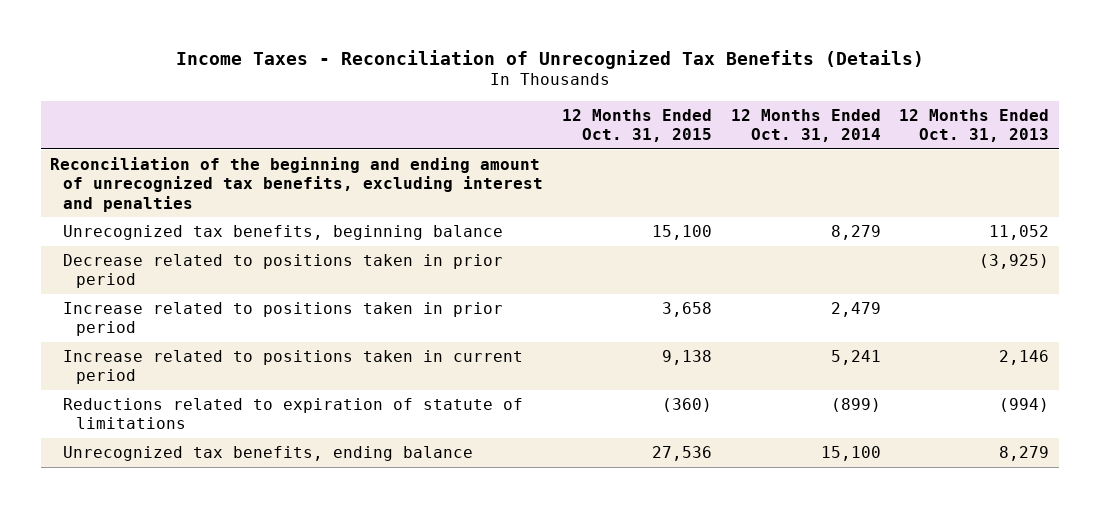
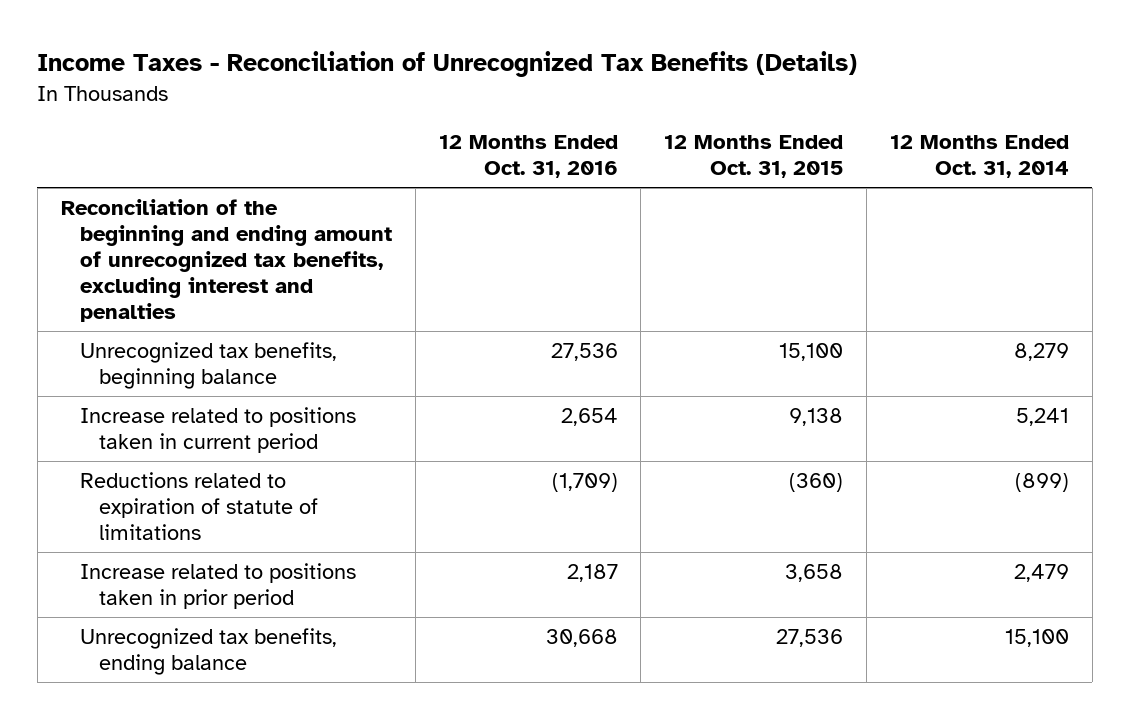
- | 12 Months Ended Oct. 31, 2015 | 12 Months Ended Oct. 31, 2014 | 12 Months Ended Oct. 31, 2013
+ | 12 Months Ended Oct. 31, 2016 | 12 Months Ended Oct. 31, 2015 | 12 Months Ended Oct. 31, 2014
- Decrease related to positions taken in prior period | | | (3,925)
moved down: Increase related to positions taken in prior period | 2,187 | 3,658 | 2,479

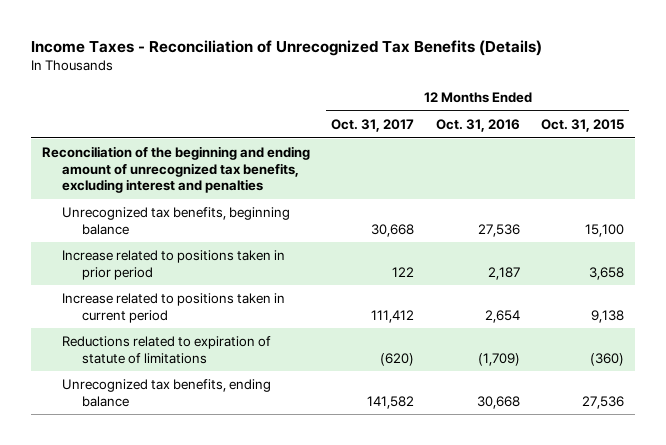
- | 12 Months Ended Oct. 31, 2016 | 12 Months Ended Oct. 31, 2015 | 12 Months Ended Oct. 31, 2014
+ | 12 Months Ended Oct. 31, 2017 | 12 Months Ended Oct. 31, 2016 | 12 Months Ended Oct. 31, 2015
moved up: Increase related to positions taken in prior period | 122 | 2,187 | 3,658

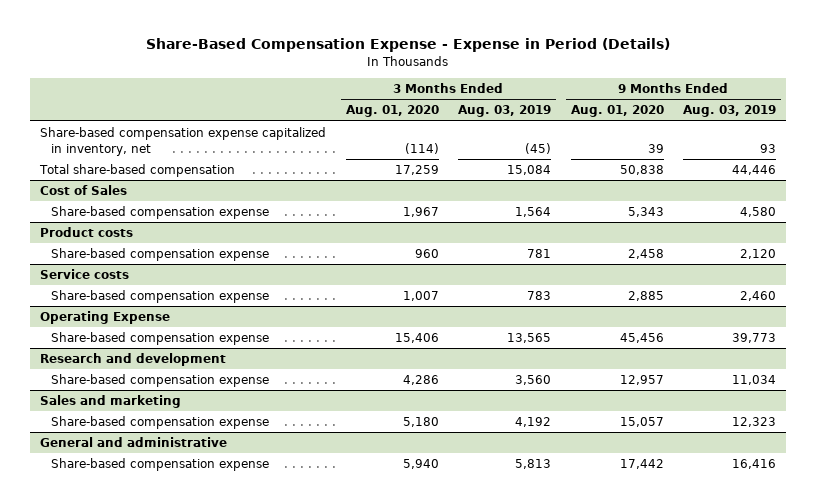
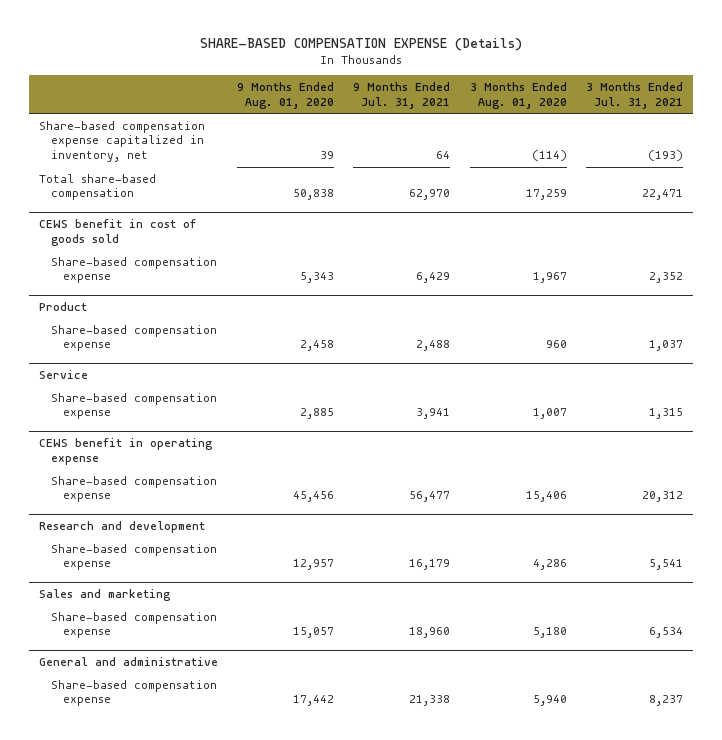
- Share-Based Compensation Expense - Expense in Period (Details)
+ SHARE-BASED COMPENSATION EXPENSE (Details)
- | 3 Months Ended Aug. 01, 2020 | 3 Months Ended Aug. 03, 2019 | 9 Months Ended Aug. 01, 2020 | 9 Months Ended Aug. 03, 2019
+ | 9 Months Ended Aug. 01, 2020 | 9 Months Ended Jul. 31, 2021 | 3 Months Ended Aug. 01, 2020 | 3 Months Ended Jul. 31, 2021
- Cost of Sales
+ CEWS benefit in cost of goods sold
- Product costs
+ Product
- Service costs
+ Service
- Operating Expense
+ CEWS benefit in operating expense

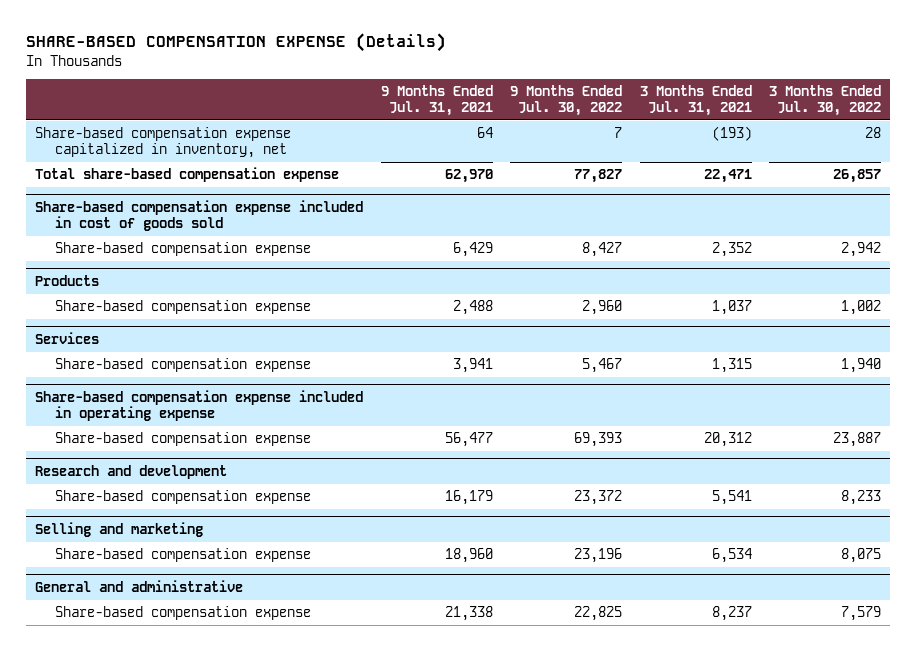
- | 9 Months Ended Aug. 01, 2020 | 9 Months Ended Jul. 31, 2021 | 3 Months Ended Aug. 01, 2020 | 3 Months Ended Jul. 31, 2021
+ | 9 Months Ended Jul. 31, 2021 | 9 Months Ended Jul. 30, 2022 | 3 Months Ended Jul. 31, 2021 | 3 Months Ended Jul. 30, 2022
- Total share-based compensation | 50,838 | 62,970 | 17,259 | 22,471
- CEWS benefit in cost of goods sold
+ Total share-based compensation expense | 62,970 | 77,827 | 22,471 | 26,857
+ Share-based compensation expense included in cost of goods sold
- Product
+ Products
- Service
+ Services
- CEWS benefit in operating expense
+ Share-based compensation expense included in operating expense
- Sales and marketing
+ Selling and marketing

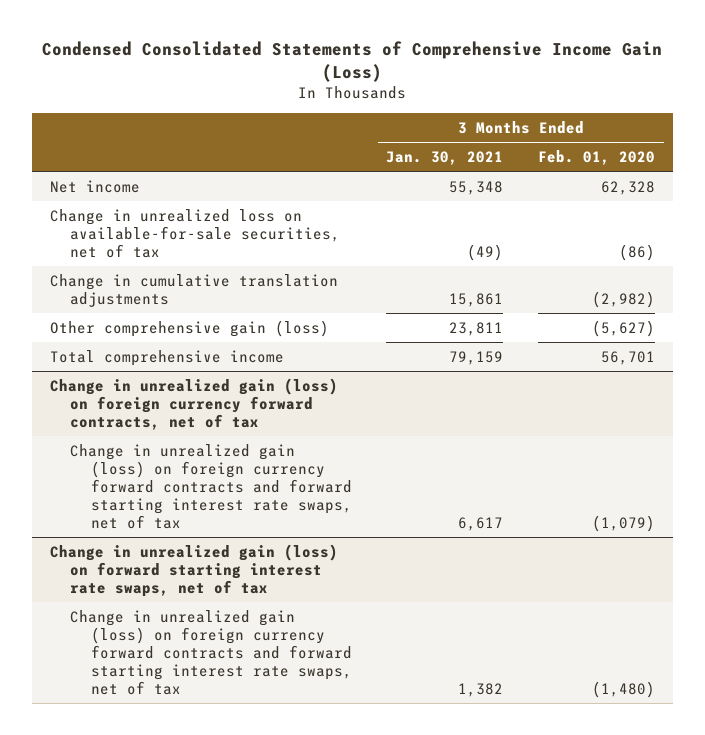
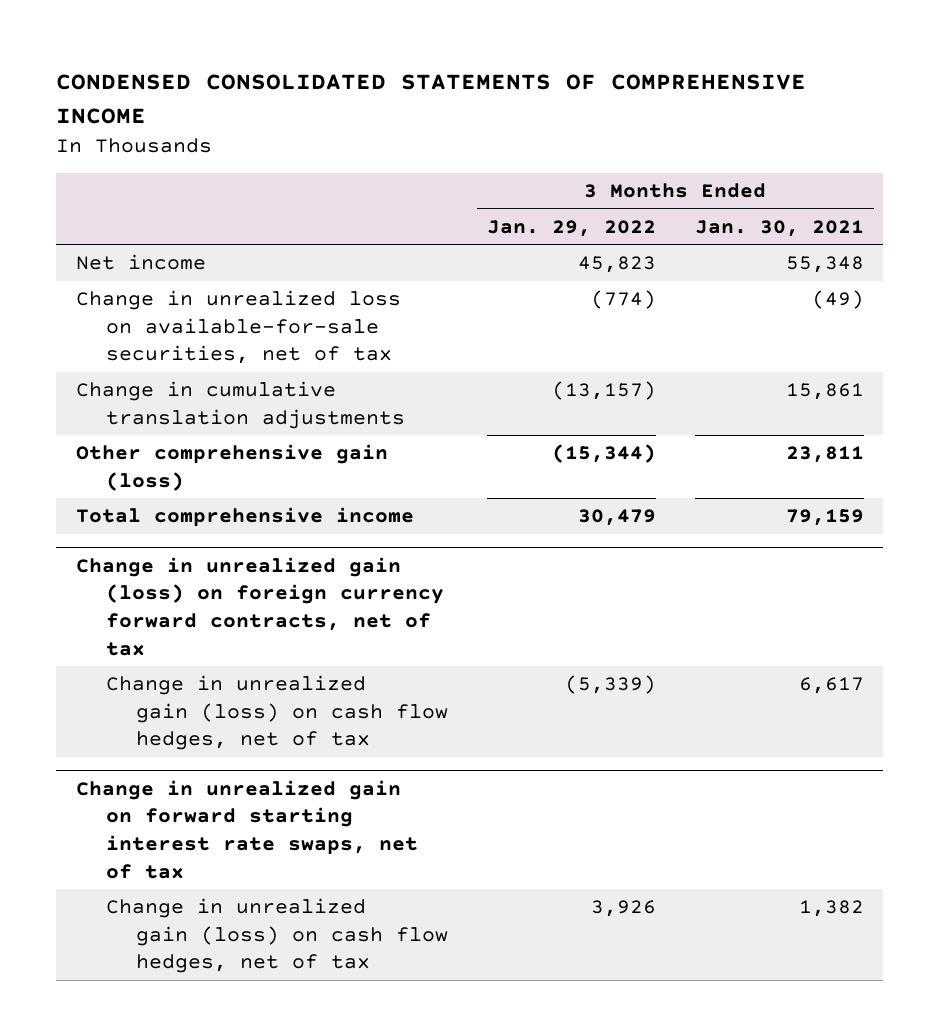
- Condensed Consolidated Statements of Comprehensive Income Gain (Loss)
+ CONDENSED CONSOLIDATED STATEMENTS OF COMPREHENSIVE INCOME
- | 3 Months Ended Jan. 30, 2021 | 3 Months Ended Feb. 01, 2020
+ | 3 Months Ended Jan. 29, 2022 | 3 Months Ended Jan. 30, 2021
@ Change in unrealized gain (loss) on foreign currency forward contracts, net of tax
- Change in unrealized gain (loss) on foreign currency forward contracts and forward starting interest rate swaps, net of tax | 6,617 | (1,079)
- Change in unrealized gain (loss) on forward starting interest rate swaps, net of tax
- Change in unrealized gain (loss) on foreign currency forward contracts and forward starting interest rate swaps, net of tax | 1,382 | (1,480)
@ Change in unrealized gain (loss) on foreign currency forward contracts, net of tax
+ Change in unrealized gain (loss) on cash flow hedges, net of tax | (5,339) | 6,617
+ Change in unrealized gain on forward starting interest rate swaps, net of tax
+ Change in unrealized gain (loss) on cash flow hedges, net of tax | 3,926 | 1,382

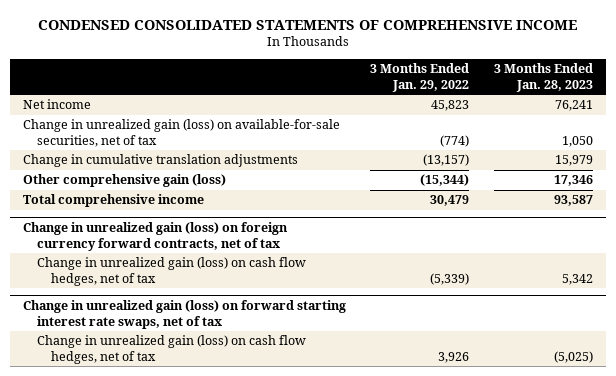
- | 3 Months Ended Jan. 29, 2022 | 3 Months Ended Jan. 30, 2021
+ | 3 Months Ended Jan. 29, 2022 | 3 Months Ended Jan. 28, 2023
- Change in unrealized loss on available-for-sale securities, net of tax | (774) | (49)
+ Change in unrealized gain (loss) on available-for-sale securities, net of tax | (774) | 1,050
- Change in unrealized gain on forward starting interest rate swaps, net of tax
+ Change in unrealized gain (loss) on forward starting interest rate swaps, net of tax

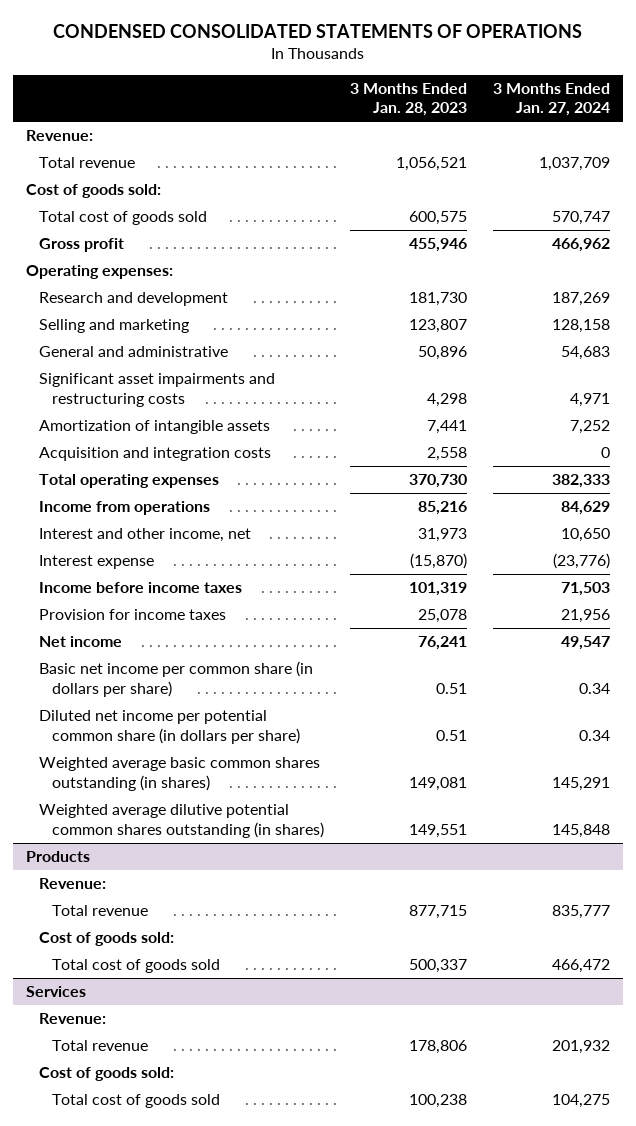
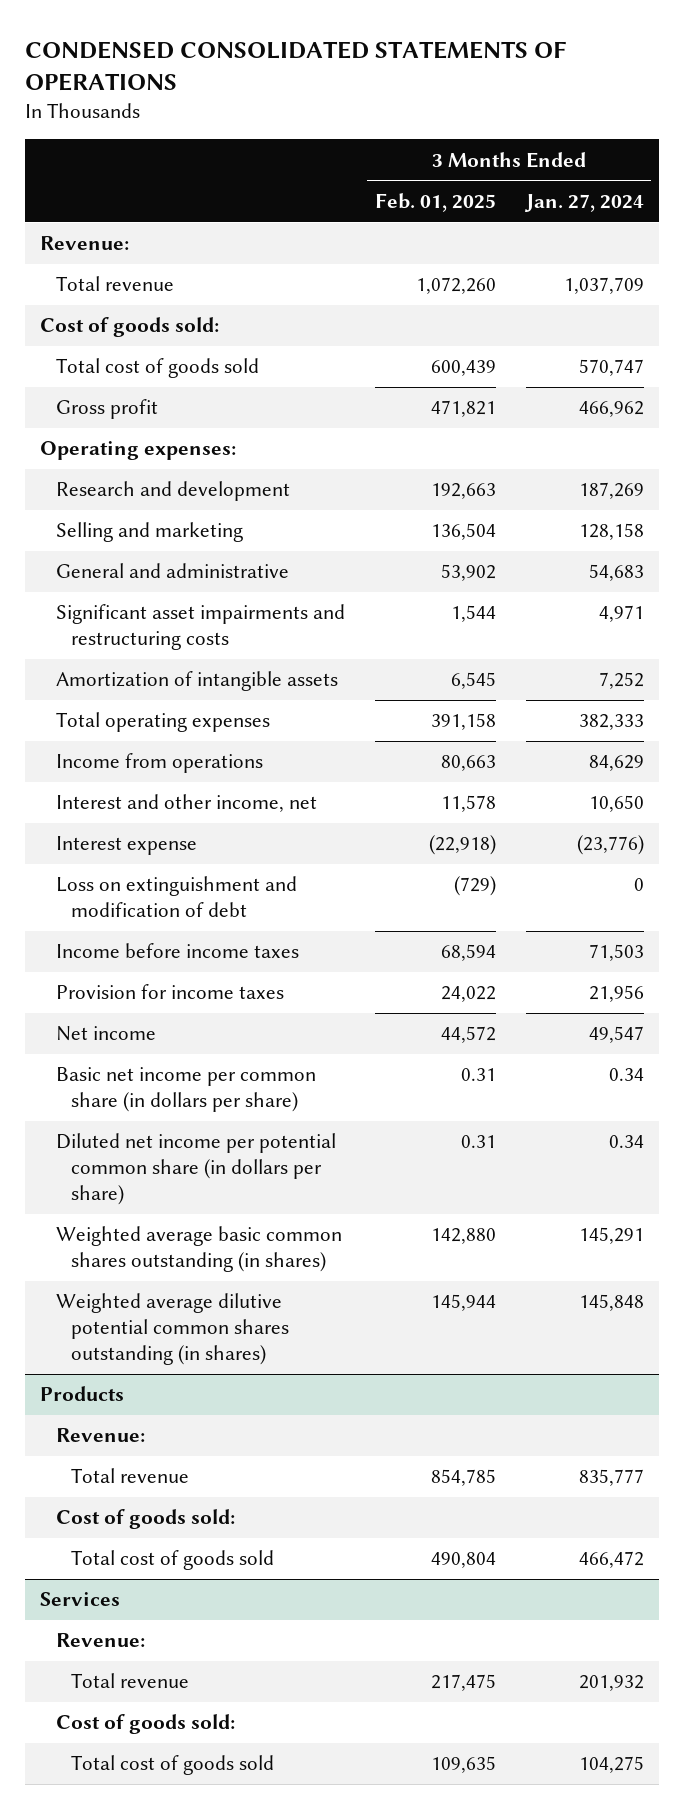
- | 3 Months Ended Jan. 28, 2023 | 3 Months Ended Jan. 27, 2024
+ | 3 Months Ended Feb. 01, 2025 | 3 Months Ended Jan. 27, 2024
- Acquisition and integration costs | 2,558 | 0
+ Loss on extinguishment and modification of debt | (729) | 0

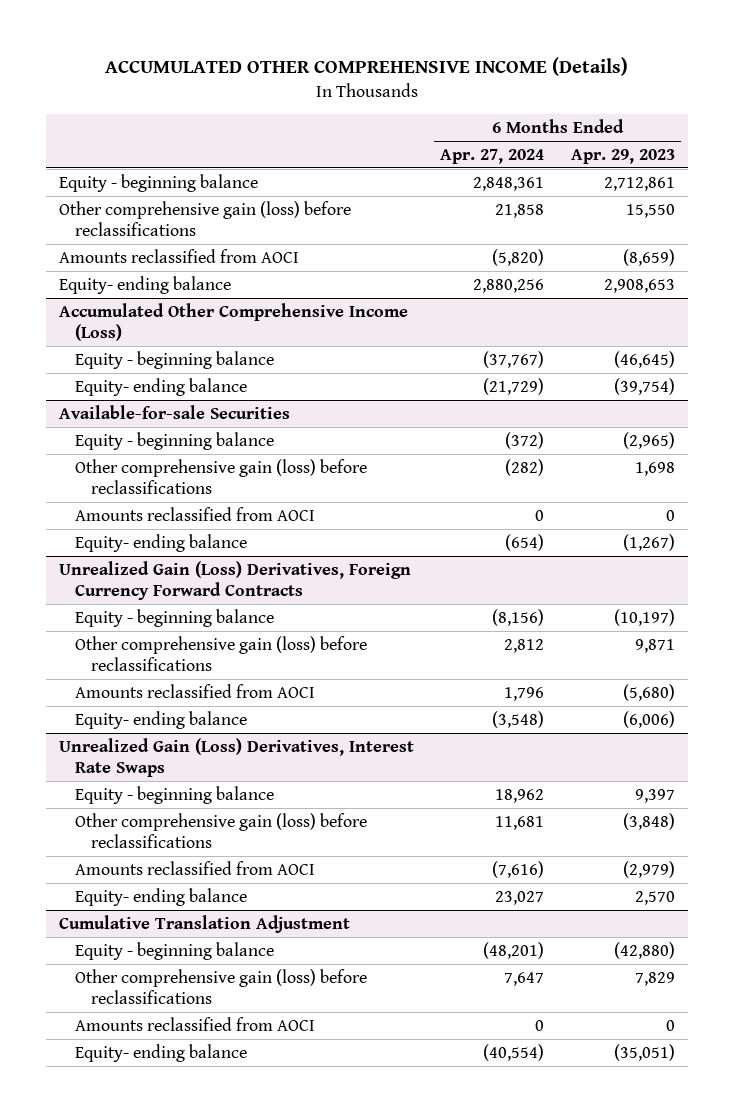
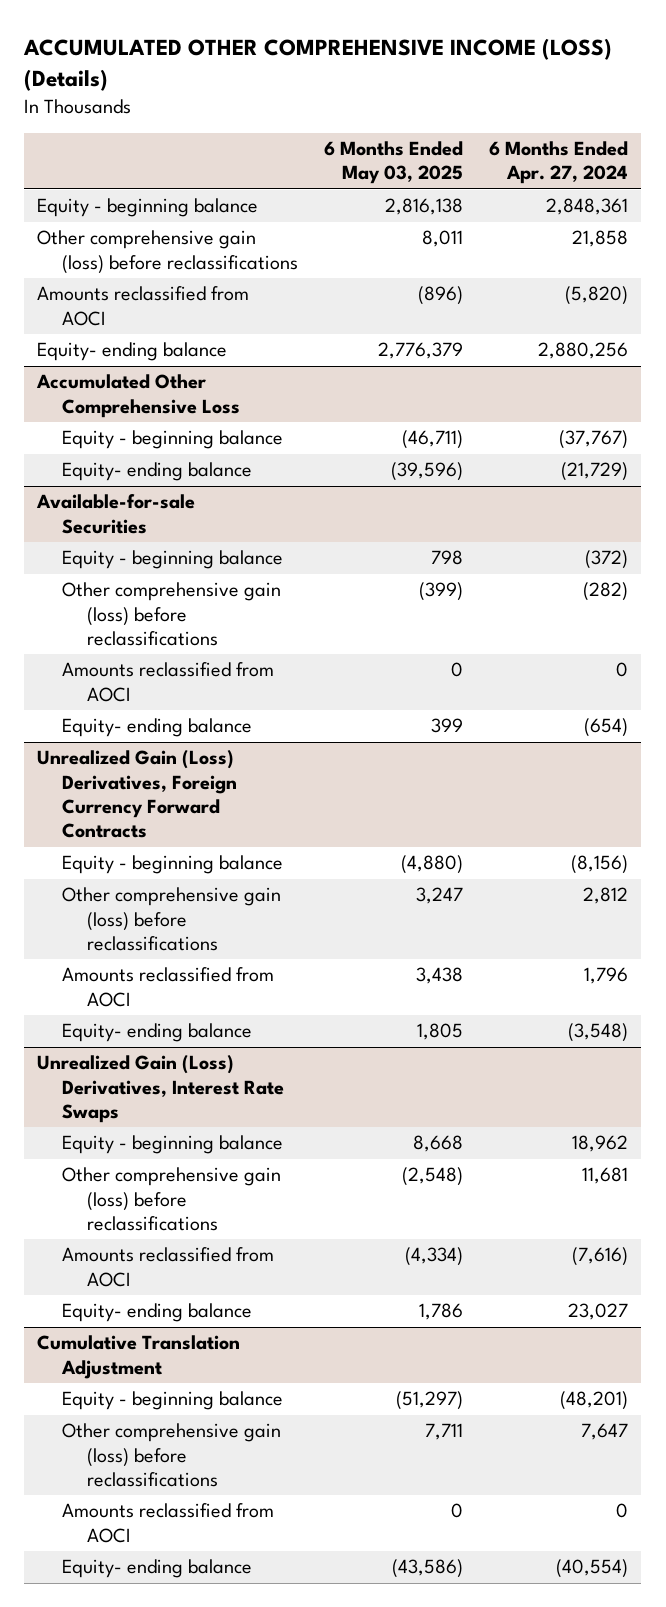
- ACCUMULATED OTHER COMPREHENSIVE INCOME (Details)
+ ACCUMULATED OTHER COMPREHENSIVE INCOME (LOSS) (Details)
- | 6 Months Ended Apr. 27, 2024 | 6 Months Ended Apr. 29, 2023
+ | 6 Months Ended May 03, 2025 | 6 Months Ended Apr. 27, 2024
- Accumulated Other Comprehensive Income (Loss)
+ Accumulated Other Comprehensive Loss

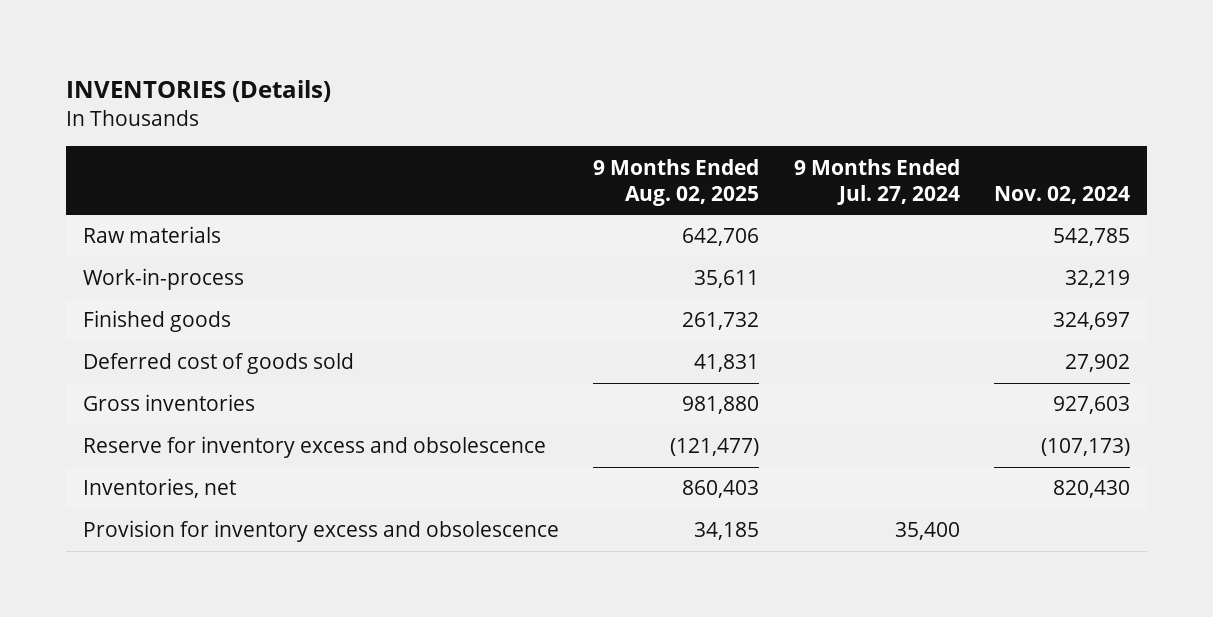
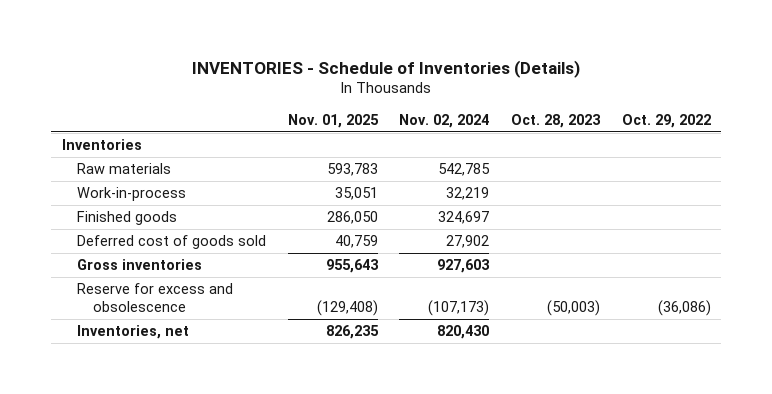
- INVENTORIES (Details)
+ INVENTORIES - Schedule of Inventories (Details)
- | 9 Months Ended Aug. 02, 2025 | 9 Months Ended Jul. 27, 2024 | Nov. 02, 2024
+ | Nov. 01, 2025 | Nov. 02, 2024 | Oct. 28, 2023 | Oct. 29, 2022
+ Inventories
- Reserve for inventory excess and obsolescence | (121,477) | | (107,173)
+ Reserve for excess and obsolescence | (129,408) | (107,173) | (50,003) | (36,086)
- Provision for inventory excess and obsolescence | 34,185 | 35,400 |

